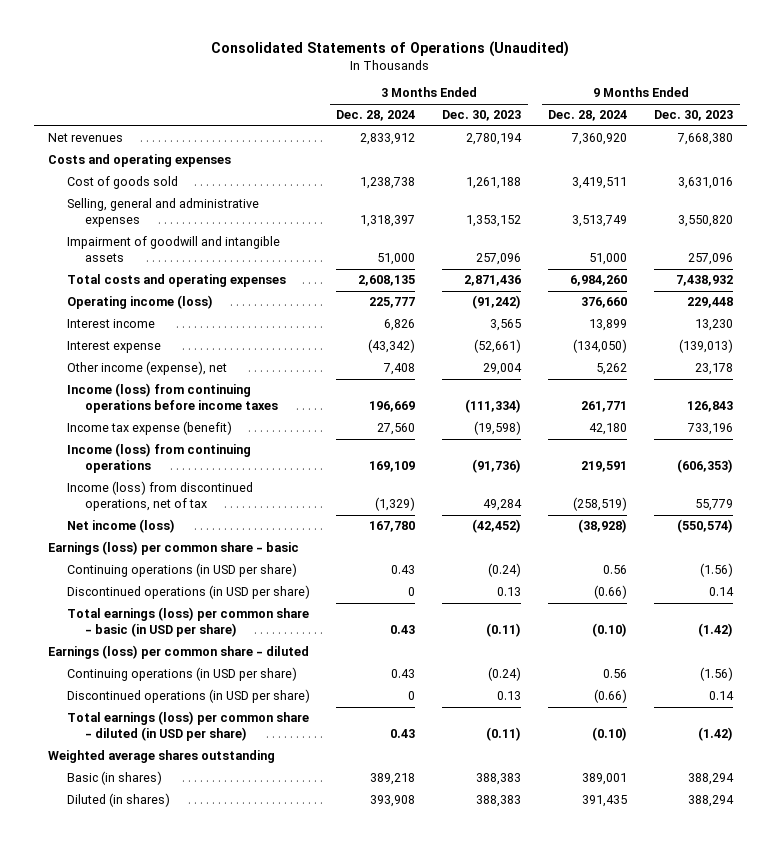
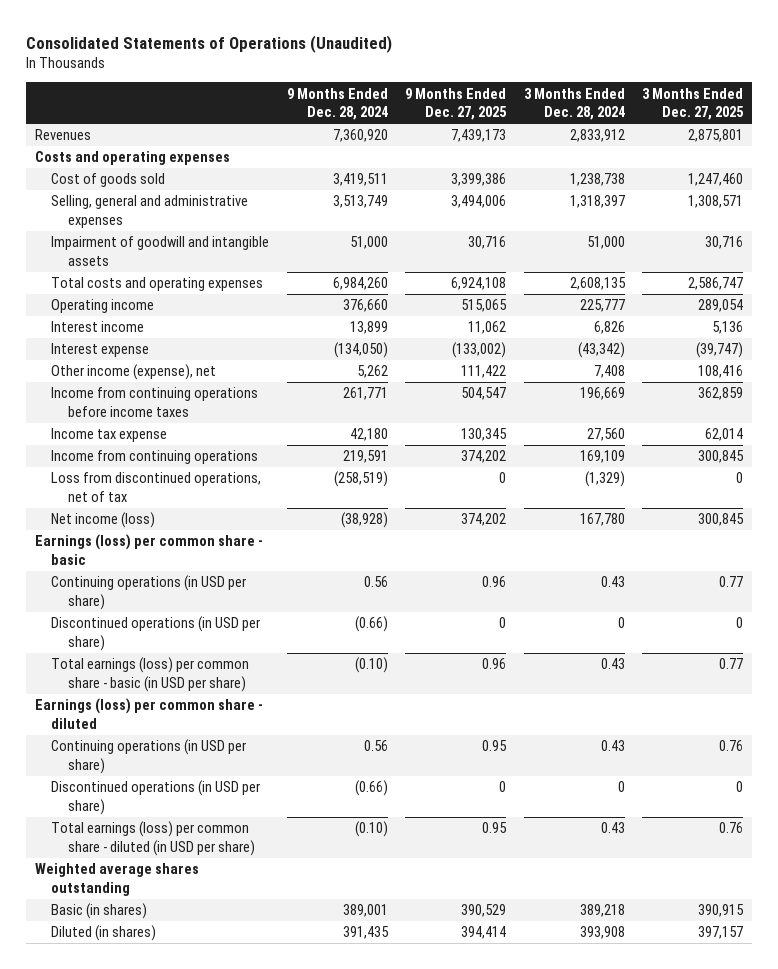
- | 3 Months Ended Dec. 28, 2024 | 3 Months Ended Dec. 30, 2023 | 9 Months Ended Dec. 28, 2024 | 9 Months Ended Dec. 30, 2023
+ | 9 Months Ended Dec. 28, 2024 | 9 Months Ended Dec. 27, 2025 | 3 Months Ended Dec. 28, 2024 | 3 Months Ended Dec. 27, 2025
- Net revenues | 2,833,912 | 2,780,194 | 7,360,920 | 7,668,380
+ Revenues | 7,360,920 | 7,439,173 | 2,833,912 | 2,875,801
- Operating income (loss) | 225,777 | (91,242) | 376,660 | 229,448
+ Operating income | 376,660 | 515,065 | 225,777 | 289,054
- Income (loss) from continuing operations before income taxes | 196,669 | (111,334) | 261,771 | 126,843
- Income tax expense (benefit) | 27,560 | (19,598) | 42,180 | 733,196
- Income (loss) from continuing operations | 169,109 | (91,736) | 219,591 | (606,353)
- Income (loss) from discontinued operations, net of tax | (1,329) | 49,284 | (258,519) | 55,779
+ Income from continuing operations before income taxes | 261,771 | 504,547 | 196,669 | 362,859
+ Income tax expense | 42,180 | 130,345 | 27,560 | 62,014
+ Income from continuing operations | 219,591 | 374,202 | 169,109 | 300,845
+ Loss from discontinued operations, net of tax | (258,519) | 0 | (1,329) | 0

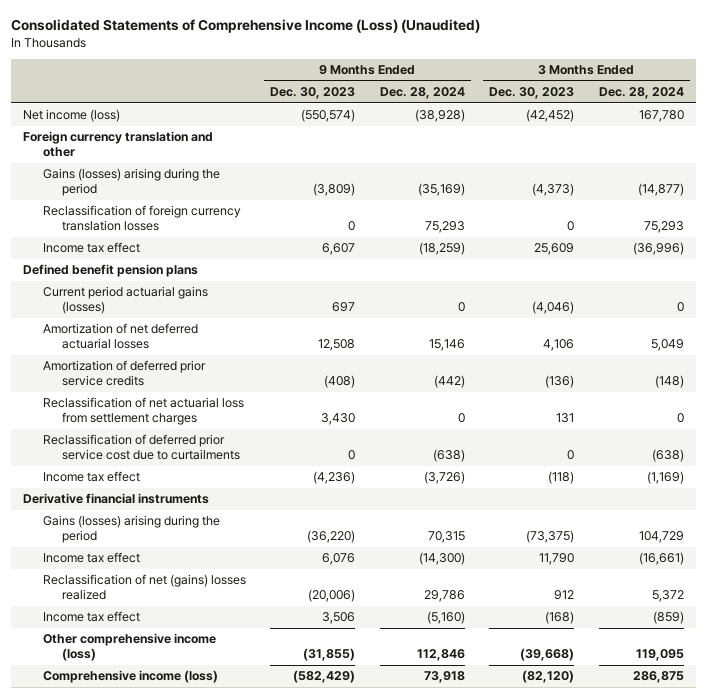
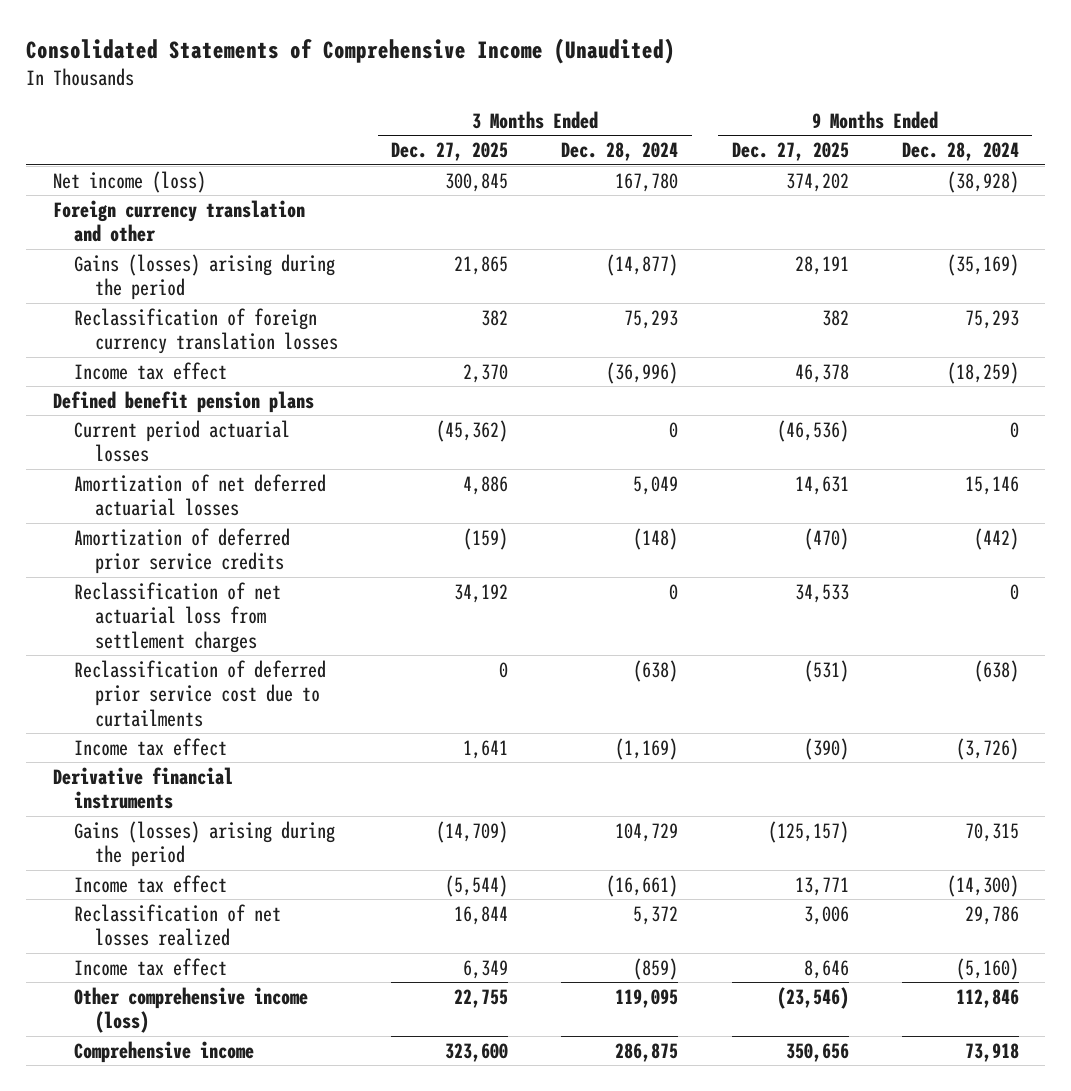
- Consolidated Statements of Comprehensive Income (Loss) (Unaudited)
+ Consolidated Statements of Comprehensive Income (Unaudited)
- | 9 Months Ended Dec. 30, 2023 | 9 Months Ended Dec. 28, 2024 | 3 Months Ended Dec. 30, 2023 | 3 Months Ended Dec. 28, 2024
+ | 3 Months Ended Dec. 27, 2025 | 3 Months Ended Dec. 28, 2024 | 9 Months Ended Dec. 27, 2025 | 9 Months Ended Dec. 28, 2024
- Current period actuarial gains (losses) | 697 | 0 | (4,046) | 0
+ Current period actuarial losses | (45,362) | 0 | (46,536) | 0
- Reclassification of net (gains) losses realized | (20,006) | 29,786 | 912 | 5,372
+ Reclassification of net losses realized | 16,844 | 5,372 | 3,006 | 29,786
- Comprehensive income (loss) | (582,429) | 73,918 | (82,120) | 286,875
+ Comprehensive income | 323,600 | 286,875 | 350,656 | 73,918

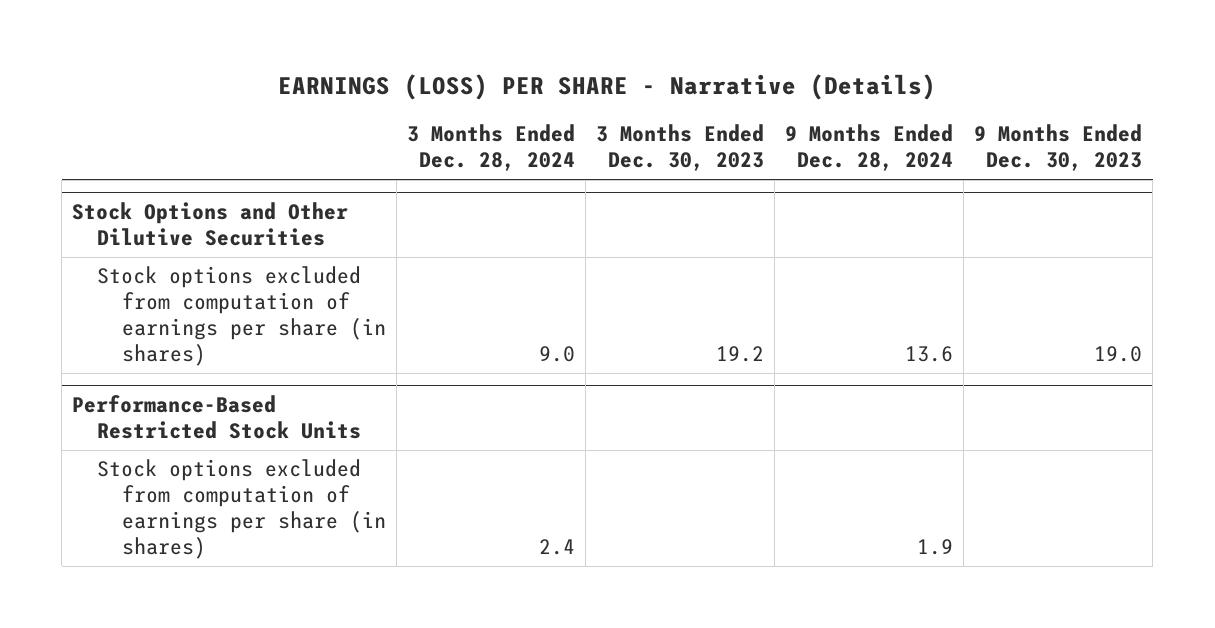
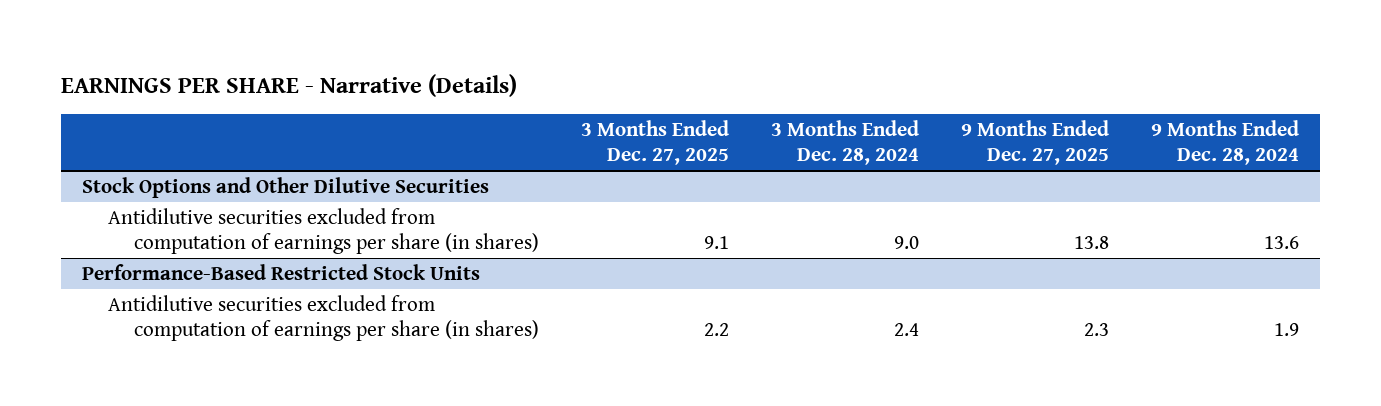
- EARNINGS (LOSS) PER SHARE - Narrative (Details)
+ EARNINGS PER SHARE - Narrative (Details)
- | 3 Months Ended Dec. 28, 2024 | 3 Months Ended Dec. 30, 2023 | 9 Months Ended Dec. 28, 2024 | 9 Months Ended Dec. 30, 2023
+ | 3 Months Ended Dec. 27, 2025 | 3 Months Ended Dec. 28, 2024 | 9 Months Ended Dec. 27, 2025 | 9 Months Ended Dec. 28, 2024
@ Stock Options and Other Dilutive Securities
- Stock options excluded from computation of earnings per share (in shares) | 9.0 | 19.2 | 13.6 | 19.0
+ Antidilutive securities excluded from computation of earnings per share (in shares) | 9.1 | 9.0 | 13.8 | 13.6
@ Performance-Based Restricted Stock Units
- Stock options excluded from computation of earnings per share (in shares) | 2.4 | | 1.9 |
+ Antidilutive securities excluded from computation of earnings per share (in shares) | 2.2 | 2.4 | 2.3 | 1.9

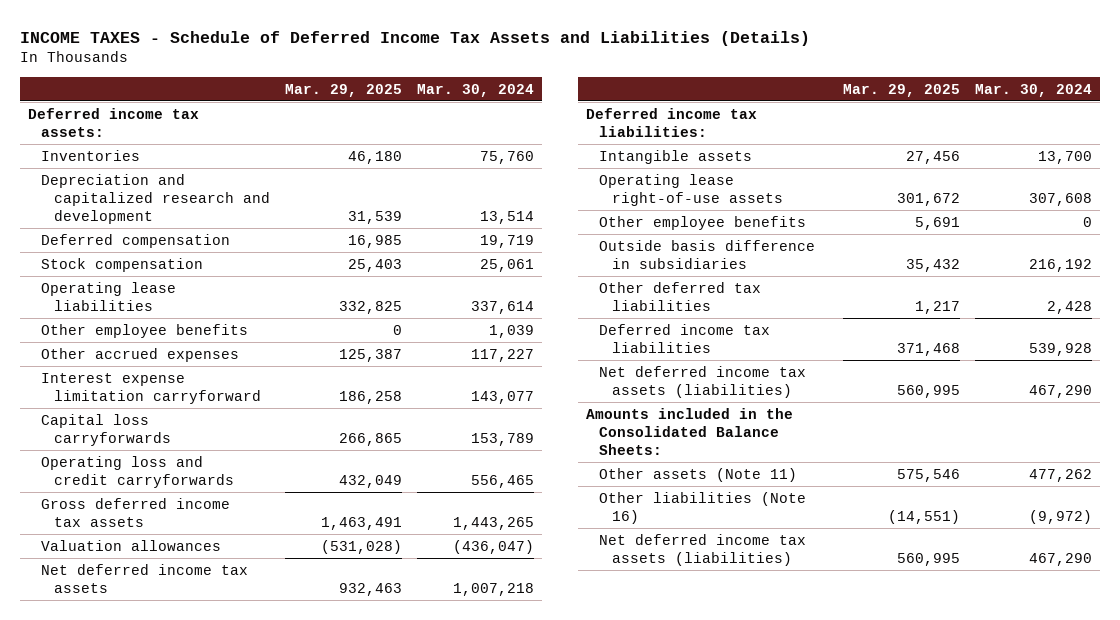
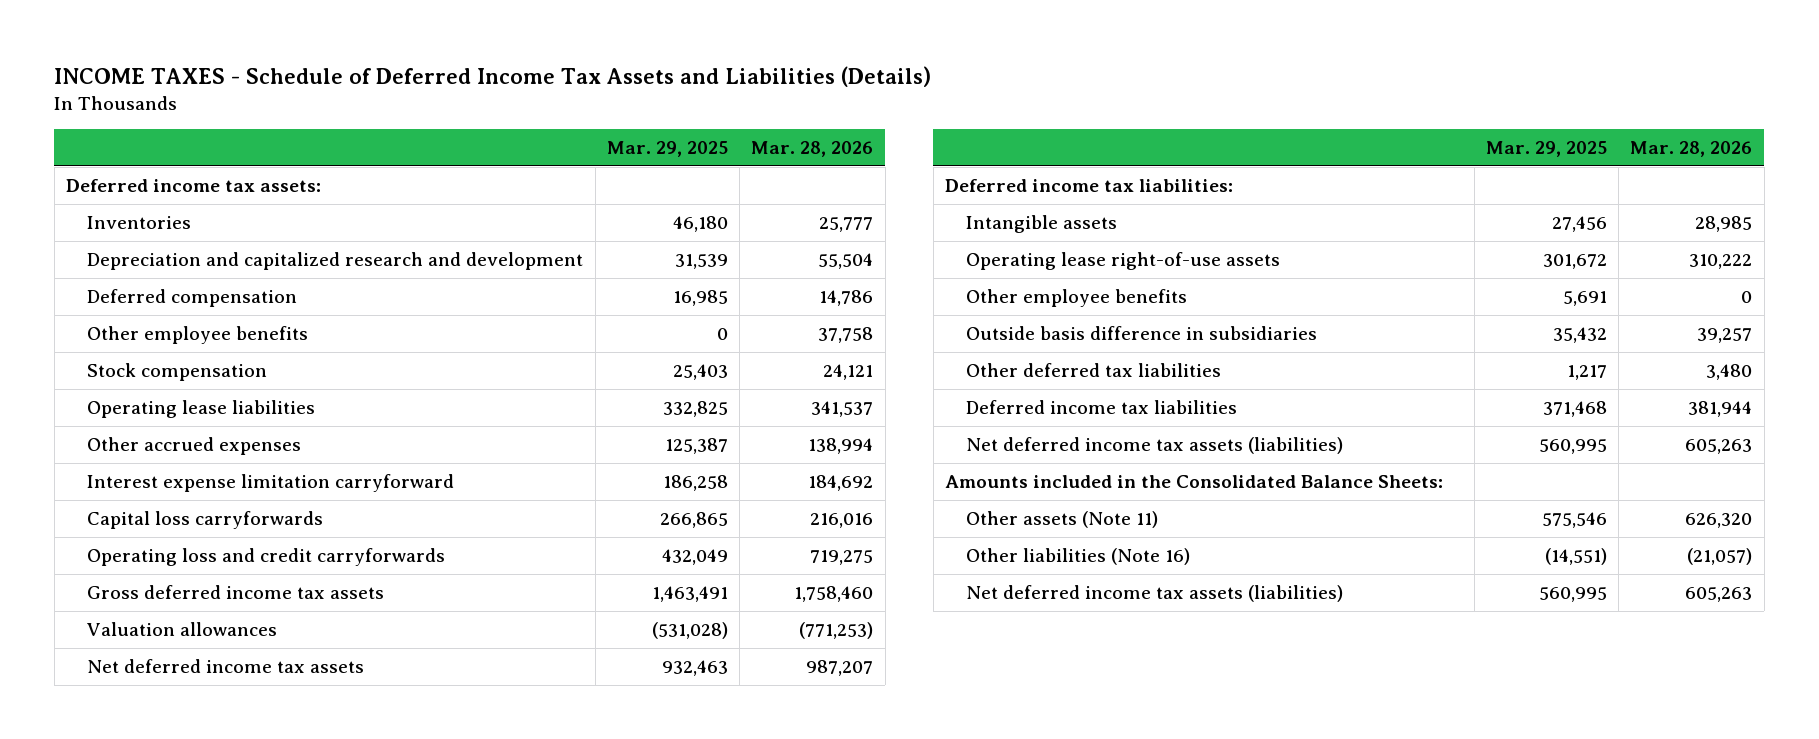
- | Mar. 29, 2025 | Mar. 30, 2024
+ | Mar. 29, 2025 | Mar. 28, 2026
moved up: Other employee benefits | 0 | 37,758

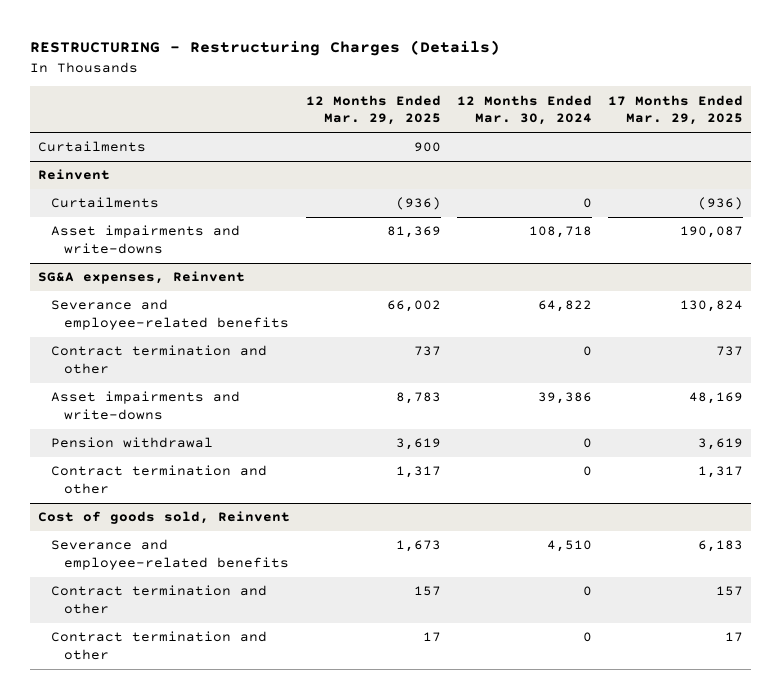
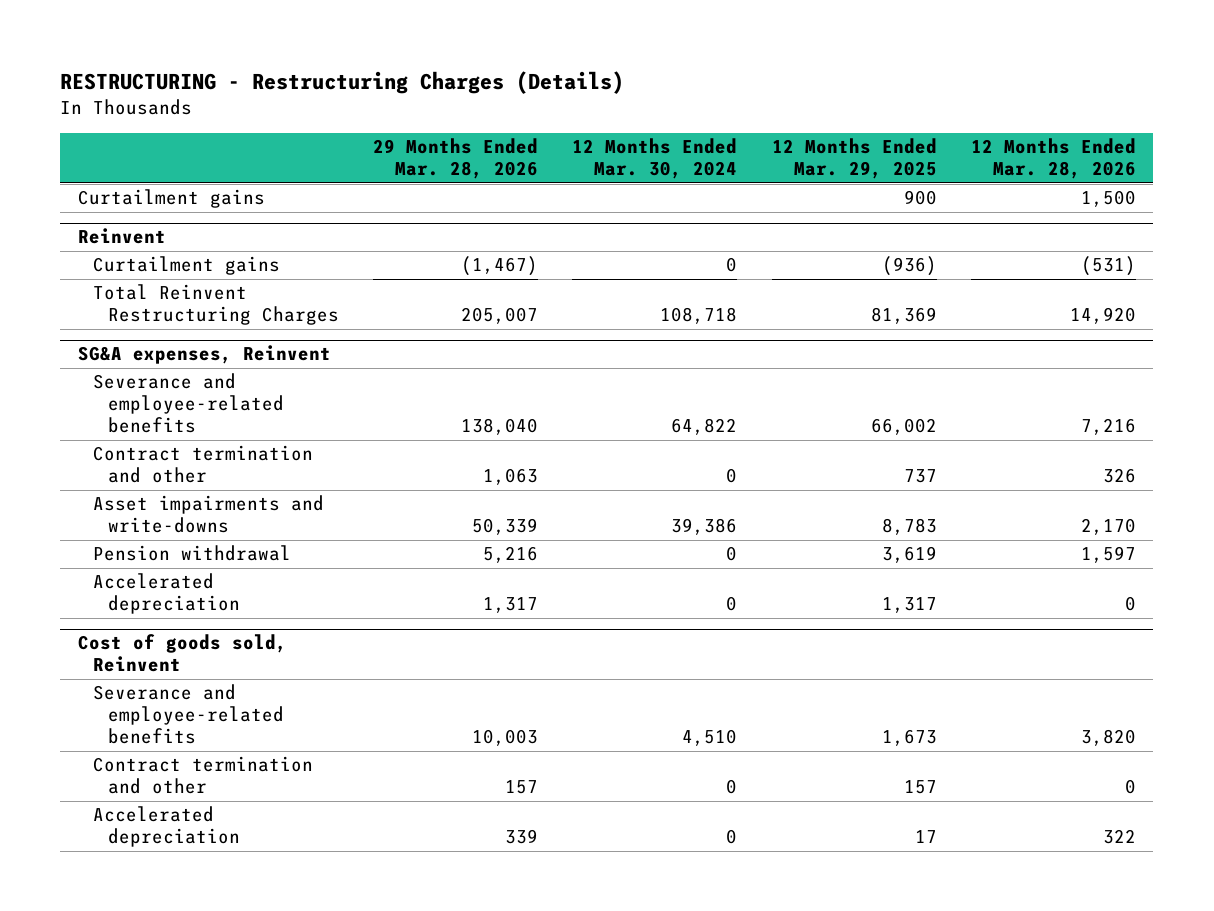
- | 12 Months Ended Mar. 29, 2025 | 12 Months Ended Mar. 30, 2024 | 17 Months Ended Mar. 29, 2025
+ | 29 Months Ended Mar. 28, 2026 | 12 Months Ended Mar. 30, 2024 | 12 Months Ended Mar. 29, 2025 | 12 Months Ended Mar. 28, 2026
- Curtailments | 900 | |
+ Curtailment gains | | | 900 | 1,500
@ Reinvent
- Curtailments | (936) | 0 | (936)
- Asset impairments and write-downs | 81,369 | 108,718 | 190,087
+ Curtailment gains | (1,467) | 0 | (936) | (531)
+ Total Reinvent Restructuring Charges | 205,007 | 108,718 | 81,369 | 14,920
@ SG&A expenses, Reinvent
- Contract termination and other | 1,317 | 0 | 1,317
+ Accelerated depreciation | 1,317 | 0 | 1,317 | 0
@ Cost of goods sold, Reinvent
- Contract termination and other | 17 | 0 | 17
+ Accelerated depreciation | 339 | 0 | 17 | 322

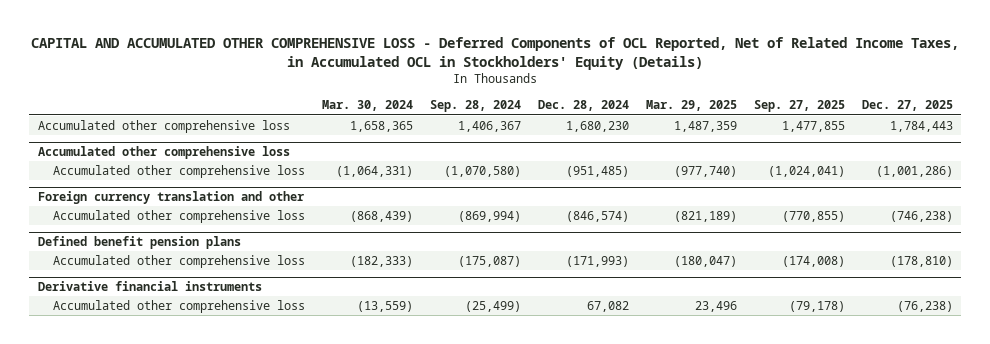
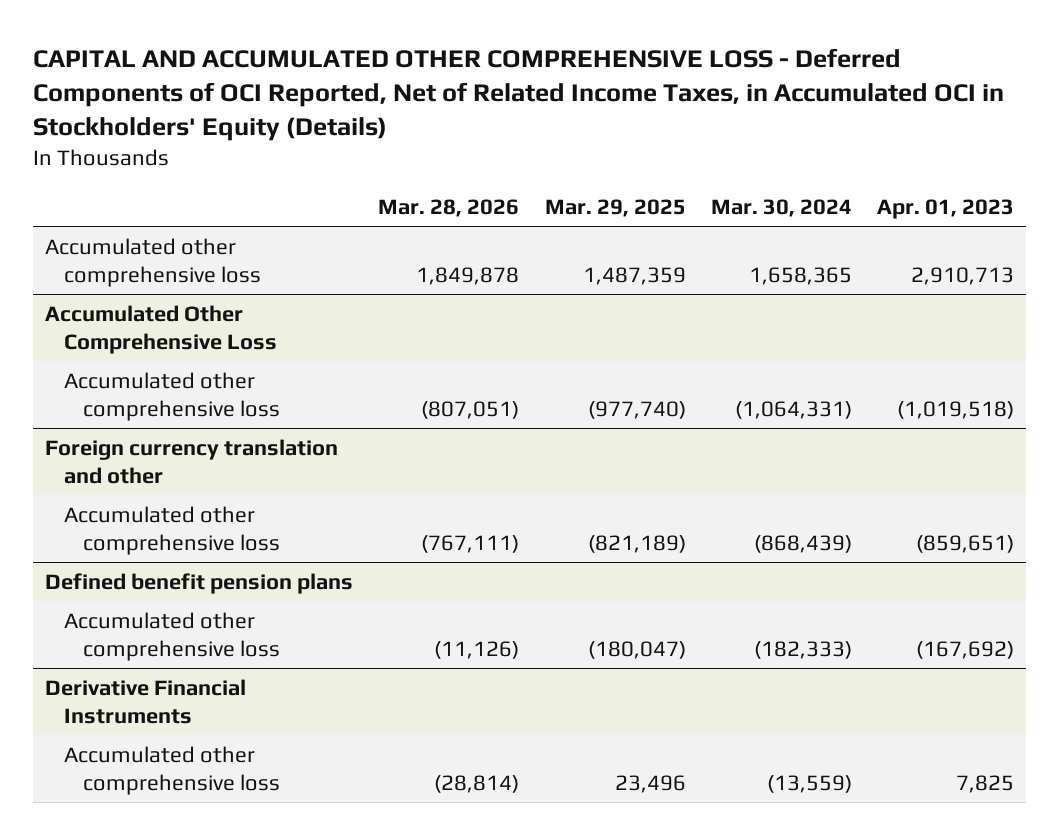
- CAPITAL AND ACCUMULATED OTHER COMPREHENSIVE LOSS - Deferred Components of OCL Reported, Net of Related Income Taxes, in Accumulated OCL in Stockholders' Equity (Details)
+ CAPITAL AND ACCUMULATED OTHER COMPREHENSIVE LOSS - Deferred Components of OCI Reported, Net of Related Income Taxes, in Accumulated OCI in Stockholders' Equity (Details)
- | Mar. 30, 2024 | Sep. 28, 2024 | Dec. 28, 2024 | Mar. 29, 2025 | Sep. 27, 2025 | Dec. 27, 2025
+ | Mar. 28, 2026 | Mar. 29, 2025 | Mar. 30, 2024 | Apr. 01, 2023
- Accumulated other comprehensive loss
+ Accumulated Other Comprehensive Loss
- Derivative financial instruments
+ Derivative Financial Instruments

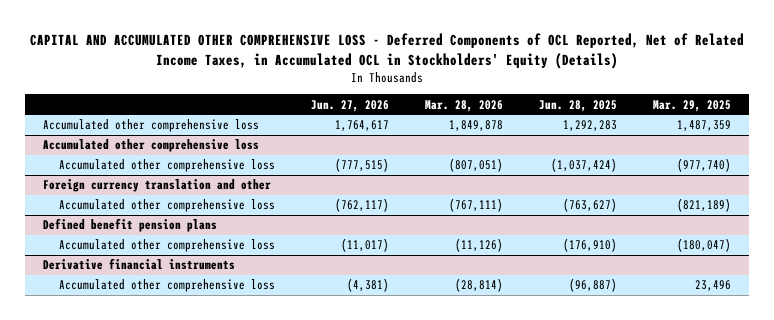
- CAPITAL AND ACCUMULATED OTHER COMPREHENSIVE LOSS - Deferred Components of OCI Reported, Net of Related Income Taxes, in Accumulated OCI in Stockholders' Equity (Details)
+ CAPITAL AND ACCUMULATED OTHER COMPREHENSIVE LOSS - Deferred Components of OCL Reported, Net of Related Income Taxes, in Accumulated OCL in Stockholders' Equity (Details)
- | Mar. 28, 2026 | Mar. 29, 2025 | Mar. 30, 2024 | Apr. 01, 2023
+ | Jun. 27, 2026 | Mar. 28, 2026 | Jun. 28, 2025 | Mar. 29, 2025
- Accumulated Other Comprehensive Loss
+ Accumulated other comprehensive loss
- Derivative Financial Instruments
+ Derivative financial instruments

